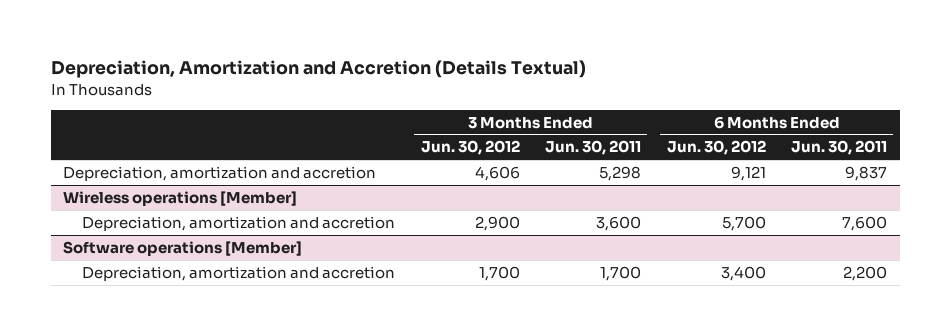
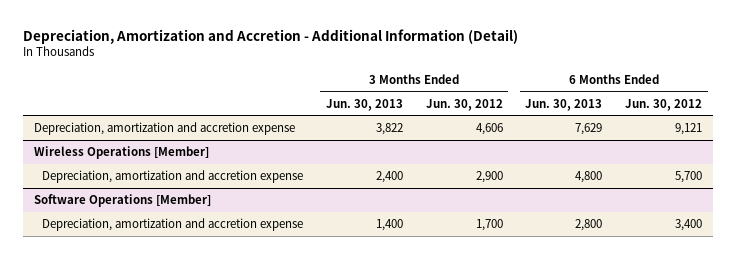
- Depreciation, Amortization and Accretion (Details Textual)
+ Depreciation, Amortization and Accretion - Additional Information (Detail)
- | 3 Months Ended Jun. 30, 2012 | 3 Months Ended Jun. 30, 2011 | 6 Months Ended Jun. 30, 2012 | 6 Months Ended Jun. 30, 2011
+ | 3 Months Ended Jun. 30, 2013 | 3 Months Ended Jun. 30, 2012 | 6 Months Ended Jun. 30, 2013 | 6 Months Ended Jun. 30, 2012
- Depreciation, amortization and accretion | 4,606 | 5,298 | 9,121 | 9,837
- Wireless operations [Member]
- Depreciation, amortization and accretion | 2,900 | 3,600 | 5,700 | 7,600
- Software operations [Member]
- Depreciation, amortization and accretion | 1,700 | 1,700 | 3,400 | 2,200
+ Depreciation, amortization and accretion expense | 3,822 | 4,606 | 7,629 | 9,121
+ Wireless Operations [Member]
+ Depreciation, amortization and accretion expense | 2,400 | 2,900 | 4,800 | 5,700
+ Software Operations [Member]
+ Depreciation, amortization and accretion expense | 1,400 | 1,700 | 2,800 | 3,400

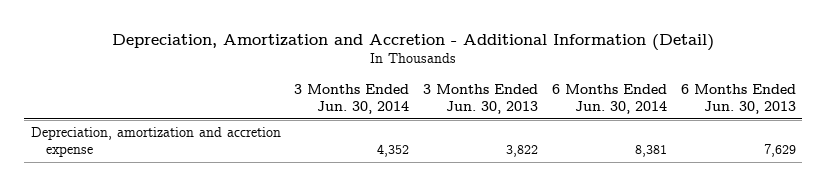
- | 3 Months Ended Jun. 30, 2013 | 3 Months Ended Jun. 30, 2012 | 6 Months Ended Jun. 30, 2013 | 6 Months Ended Jun. 30, 2012
+ | 3 Months Ended Jun. 30, 2014 | 3 Months Ended Jun. 30, 2013 | 6 Months Ended Jun. 30, 2014 | 6 Months Ended Jun. 30, 2013
- Wireless Operations [Member]
- Depreciation, amortization and accretion expense | 2,400 | 2,900 | 4,800 | 5,700
- Software Operations [Member]
- Depreciation, amortization and accretion expense | 1,400 | 1,700 | 2,800 | 3,400

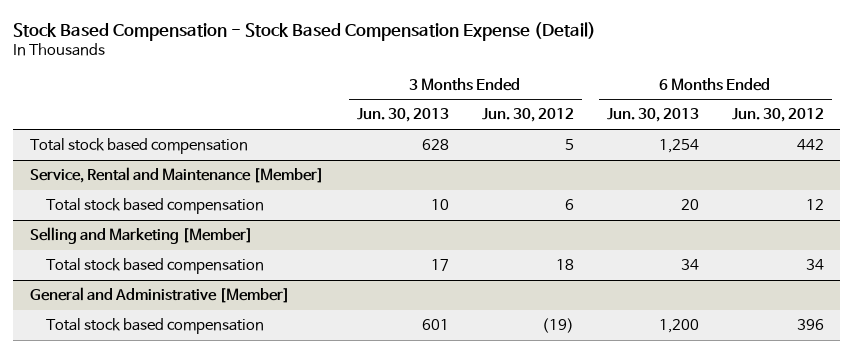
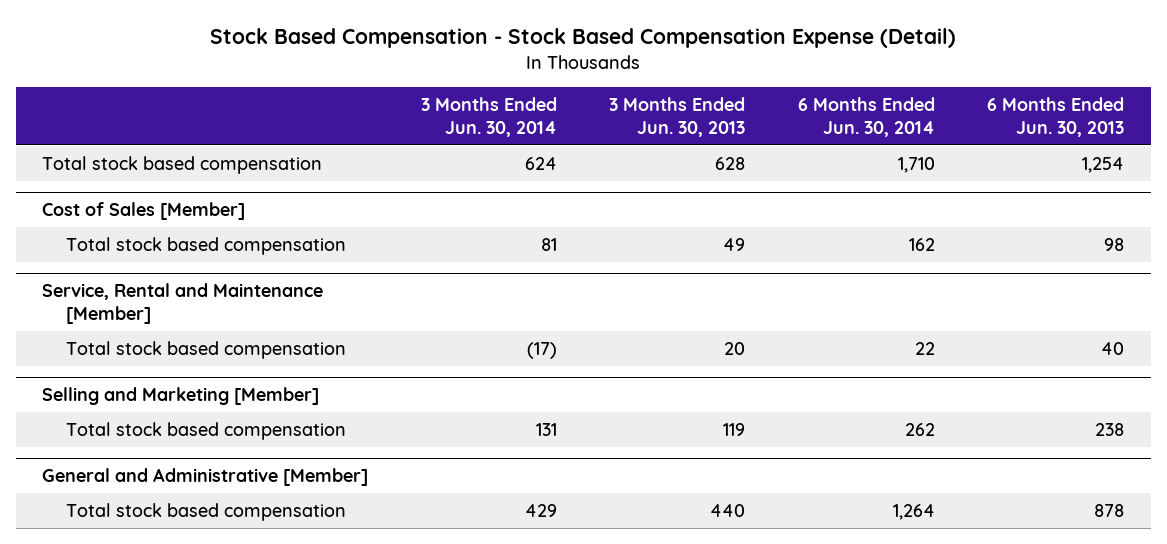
- | 3 Months Ended Jun. 30, 2013 | 3 Months Ended Jun. 30, 2012 | 6 Months Ended Jun. 30, 2013 | 6 Months Ended Jun. 30, 2012
+ | 3 Months Ended Jun. 30, 2014 | 3 Months Ended Jun. 30, 2013 | 6 Months Ended Jun. 30, 2014 | 6 Months Ended Jun. 30, 2013
+ Cost of Sales [Member]
+ Total stock based compensation | 81 | 49 | 162 | 98
@ Service, Rental and Maintenance [Member]
- Total stock based compensation | 10 | 6 | 20 | 12
+ Total stock based compensation | (17) | 20 | 22 | 40
@ Selling and Marketing [Member]
- Total stock based compensation | 17 | 18 | 34 | 34
+ Total stock based compensation | 131 | 119 | 262 | 238
@ General and Administrative [Member]
- Total stock based compensation | 601 | (19) | 1,200 | 396
+ Total stock based compensation | 429 | 440 | 1,264 | 878

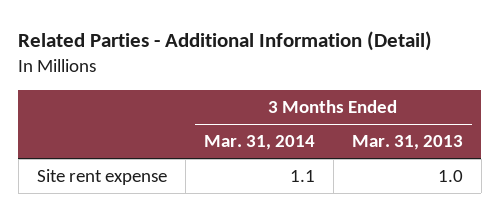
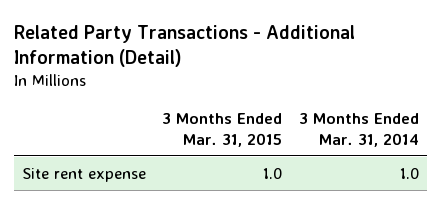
- Related Parties - Additional Information (Detail)
+ Related Party Transactions - Additional Information (Detail)
- | 3 Months Ended Mar. 31, 2014 | 3 Months Ended Mar. 31, 2013
+ | 3 Months Ended Mar. 31, 2015 | 3 Months Ended Mar. 31, 2014
- Site rent expense | 1.1 | 1.0
+ Site rent expense | 1.0 | 1.0

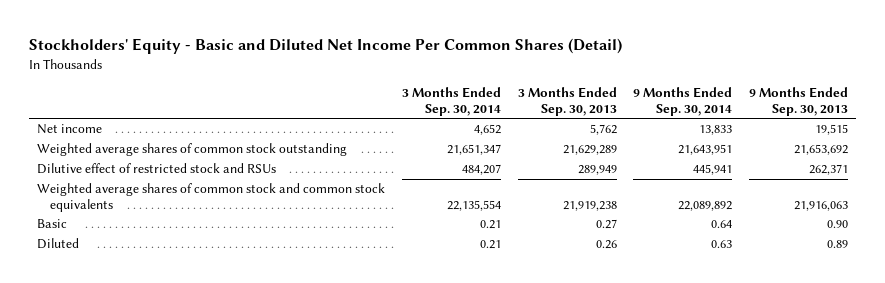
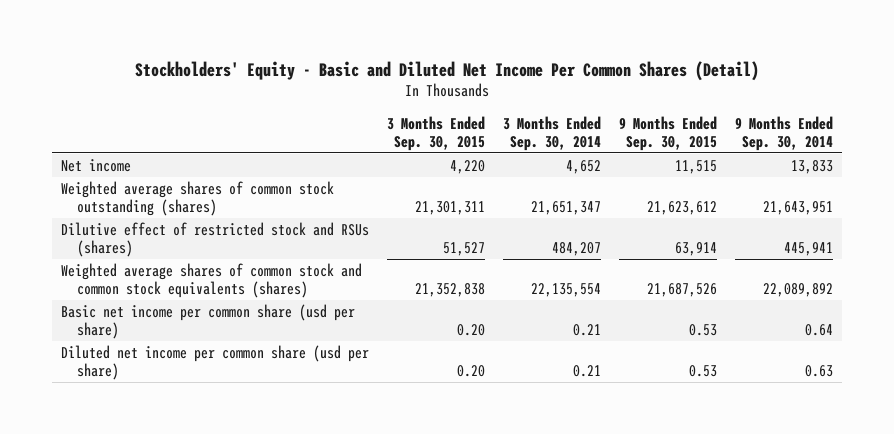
- | 3 Months Ended Sep. 30, 2014 | 3 Months Ended Sep. 30, 2013 | 9 Months Ended Sep. 30, 2014 | 9 Months Ended Sep. 30, 2013
+ | 3 Months Ended Sep. 30, 2015 | 3 Months Ended Sep. 30, 2014 | 9 Months Ended Sep. 30, 2015 | 9 Months Ended Sep. 30, 2014
- Weighted average shares of common stock outstanding | 21,651,347 | 21,629,289 | 21,643,951 | 21,653,692
- Dilutive effect of restricted stock and RSUs | 484,207 | 289,949 | 445,941 | 262,371
- Weighted average shares of common stock and common stock equivalents | 22,135,554 | 21,919,238 | 22,089,892 | 21,916,063
- Basic | 0.21 | 0.27 | 0.64 | 0.90
- Diluted | 0.21 | 0.26 | 0.63 | 0.89
+ Weighted average shares of common stock outstanding (shares) | 21,301,311 | 21,651,347 | 21,623,612 | 21,643,951
+ Dilutive effect of restricted stock and RSUs (shares) | 51,527 | 484,207 | 63,914 | 445,941
+ Weighted average shares of common stock and common stock equivalents (shares) | 21,352,838 | 22,135,554 | 21,687,526 | 22,089,892
+ Basic net income per common share (usd per share) | 0.20 | 0.21 | 0.53 | 0.64
+ Diluted net income per common share (usd per share) | 0.20 | 0.21 | 0.53 | 0.63

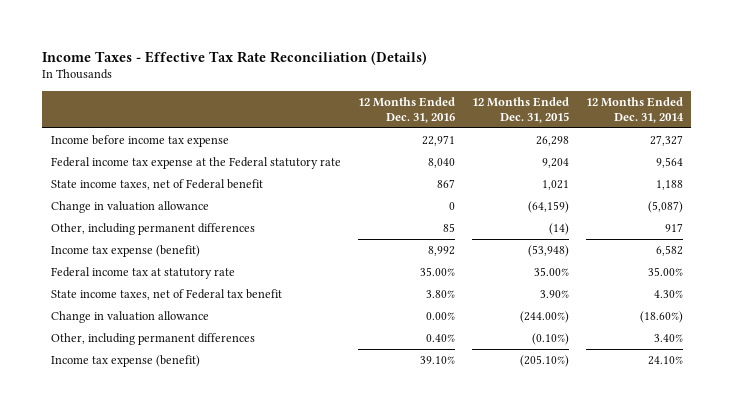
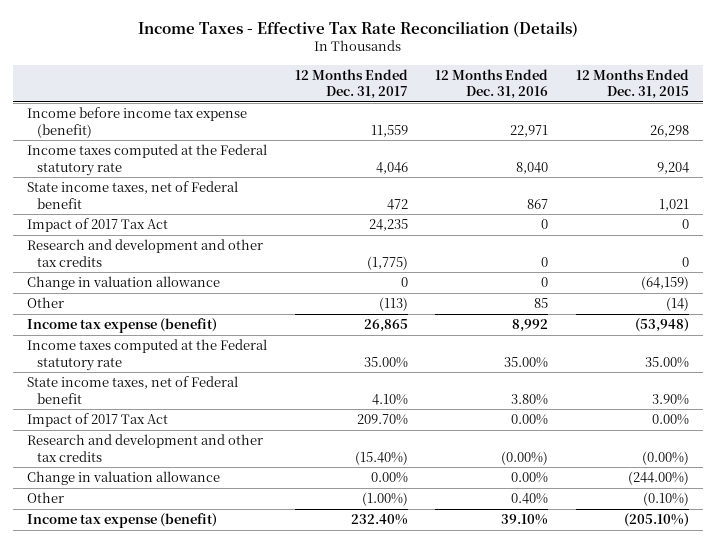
- | 12 Months Ended Dec. 31, 2016 | 12 Months Ended Dec. 31, 2015 | 12 Months Ended Dec. 31, 2014
+ | 12 Months Ended Dec. 31, 2017 | 12 Months Ended Dec. 31, 2016 | 12 Months Ended Dec. 31, 2015
- Income before income tax expense | 22,971 | 26,298 | 27,327
- Federal income tax expense at the Federal statutory rate | 8,040 | 9,204 | 9,564
+ Income before income tax expense (benefit) | 11,559 | 22,971 | 26,298
+ Income taxes computed at the Federal statutory rate | 4,046 | 8,040 | 9,204
+ Impact of 2017 Tax Act | 24,235 | 0 | 0
+ Research and development and other tax credits | (1,775) | 0 | 0
- Other, including permanent differences | 85 | (14) | 917
+ Other | (113) | 85 | (14)
- Federal income tax at statutory rate | 35.00% | 35.00% | 35.00%
- State income taxes, net of Federal tax benefit | 3.80% | 3.90% | 4.30%
+ Income taxes computed at the Federal statutory rate | 35.00% | 35.00% | 35.00%
+ State income taxes, net of Federal benefit | 4.10% | 3.80% | 3.90%
+ Impact of 2017 Tax Act | 209.70% | 0.00% | 0.00%
+ Research and development and other tax credits | (15.40%) | (0.00%) | (0.00%)
- Other, including permanent differences | 0.40% | (0.10%) | 3.40%
+ Other | (1.00%) | 0.40% | (0.10%)

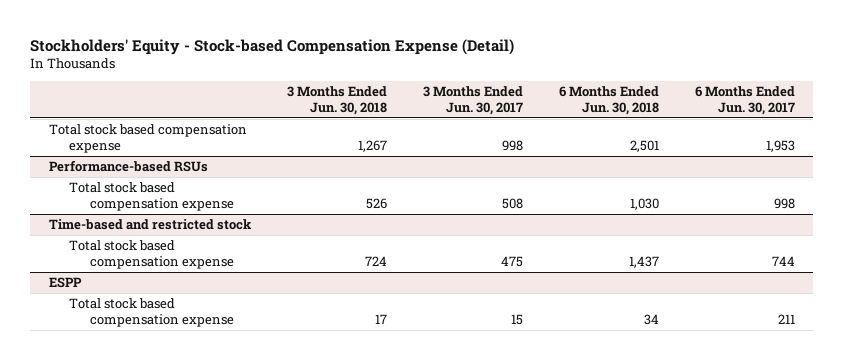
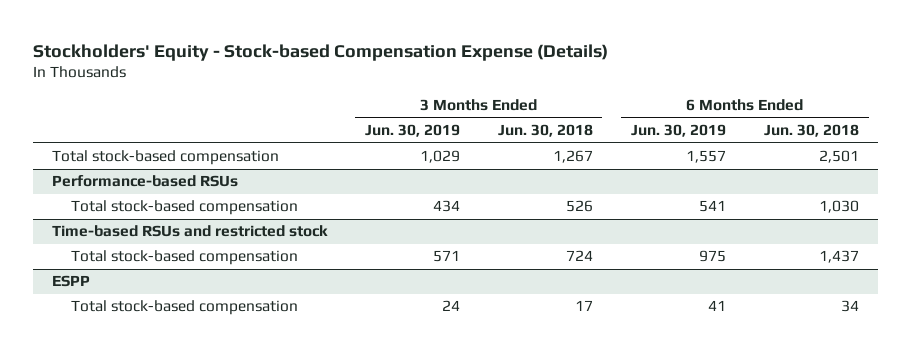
- Stockholders' Equity - Stock-based Compensation Expense (Detail)
+ Stockholders' Equity - Stock-based Compensation Expense (Details)
- | 3 Months Ended Jun. 30, 2018 | 3 Months Ended Jun. 30, 2017 | 6 Months Ended Jun. 30, 2018 | 6 Months Ended Jun. 30, 2017
+ | 3 Months Ended Jun. 30, 2019 | 3 Months Ended Jun. 30, 2018 | 6 Months Ended Jun. 30, 2019 | 6 Months Ended Jun. 30, 2018
- Total stock based compensation expense | 1,267 | 998 | 2,501 | 1,953
+ Total stock-based compensation | 1,029 | 1,267 | 1,557 | 2,501
@ Performance-based RSUs
- Total stock based compensation expense | 526 | 508 | 1,030 | 998
- Time-based and restricted stock
- Total stock based compensation expense | 724 | 475 | 1,437 | 744
@ Performance-based RSUs
+ Total stock-based compensation | 434 | 526 | 541 | 1,030
+ Time-based RSUs and restricted stock
+ Total stock-based compensation | 571 | 724 | 975 | 1,437
@ ESPP
- Total stock based compensation expense | 17 | 15 | 34 | 211
+ Total stock-based compensation | 24 | 17 | 41 | 34

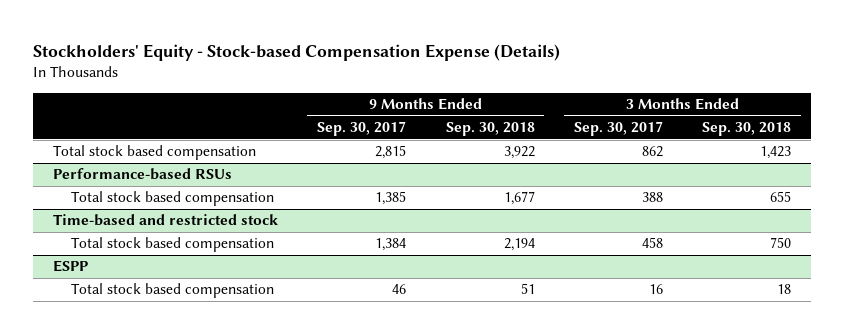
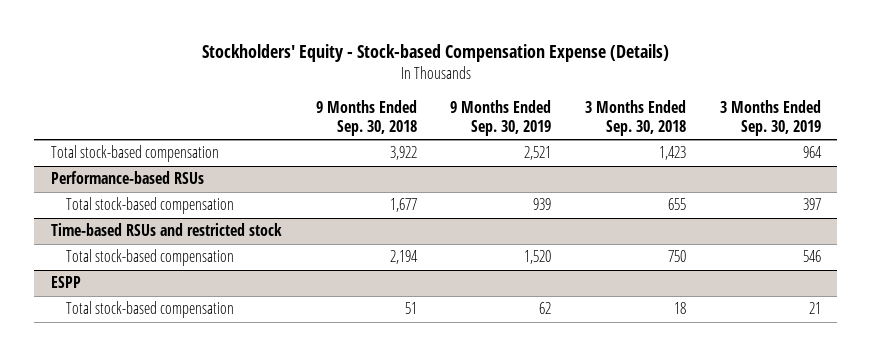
- | 9 Months Ended Sep. 30, 2017 | 9 Months Ended Sep. 30, 2018 | 3 Months Ended Sep. 30, 2017 | 3 Months Ended Sep. 30, 2018
+ | 9 Months Ended Sep. 30, 2018 | 9 Months Ended Sep. 30, 2019 | 3 Months Ended Sep. 30, 2018 | 3 Months Ended Sep. 30, 2019
- Total stock based compensation | 2,815 | 3,922 | 862 | 1,423
+ Total stock-based compensation | 3,922 | 2,521 | 1,423 | 964
@ Performance-based RSUs
- Total stock based compensation | 1,385 | 1,677 | 388 | 655
- Time-based and restricted stock
- Total stock based compensation | 1,384 | 2,194 | 458 | 750
@ Performance-based RSUs
+ Total stock-based compensation | 1,677 | 939 | 655 | 397
+ Time-based RSUs and restricted stock
+ Total stock-based compensation | 2,194 | 1,520 | 750 | 546
@ ESPP
- Total stock based compensation | 46 | 51 | 16 | 18
+ Total stock-based compensation | 51 | 62 | 18 | 21

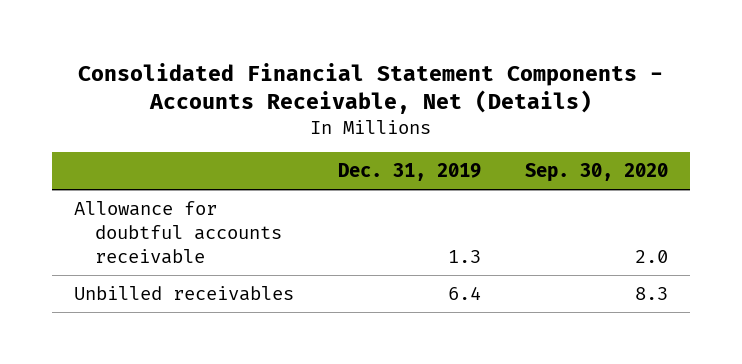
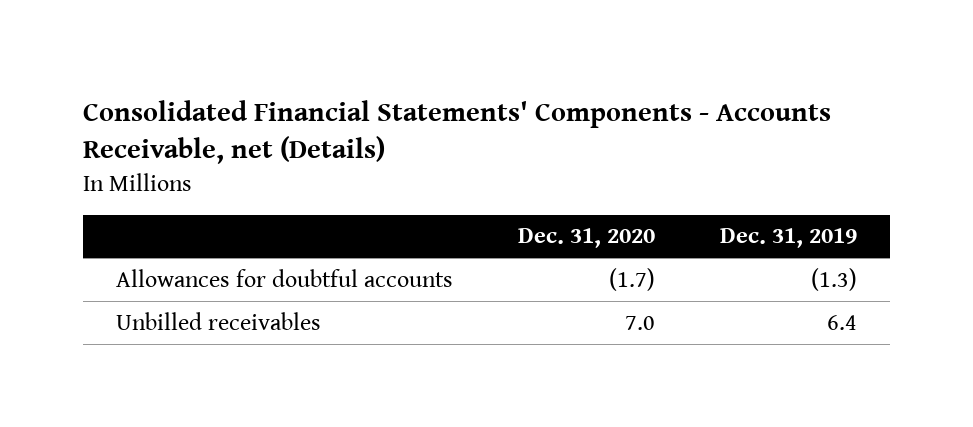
- Consolidated Financial Statement Components - Accounts Receivable, Net (Details)
+ Consolidated Financial Statements' Components - Accounts Receivable, net (Details)
- | Dec. 31, 2019 | Sep. 30, 2020
+ | Dec. 31, 2020 | Dec. 31, 2019
- Allowance for doubtful accounts receivable | 1.3 | 2.0
+ Allowances for doubtful accounts | (1.7) | (1.3)

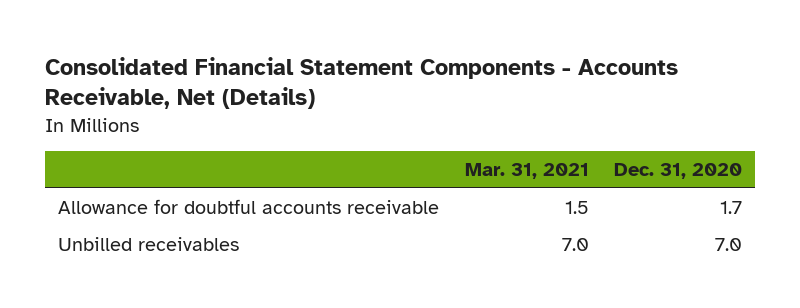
- Consolidated Financial Statements' Components - Accounts Receivable, net (Details)
+ Consolidated Financial Statement Components - Accounts Receivable, Net (Details)
- | Dec. 31, 2020 | Dec. 31, 2019
+ | Mar. 31, 2021 | Dec. 31, 2020
- Allowances for doubtful accounts | (1.7) | (1.3)
+ Allowance for doubtful accounts receivable | 1.5 | 1.7

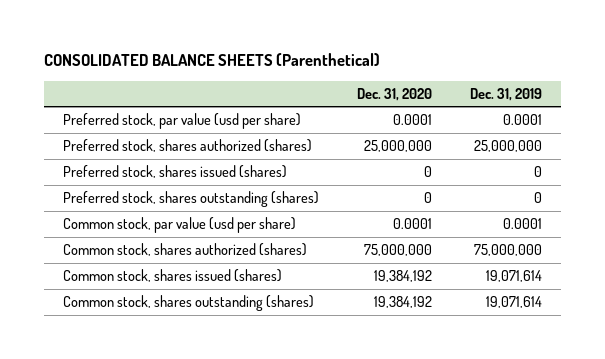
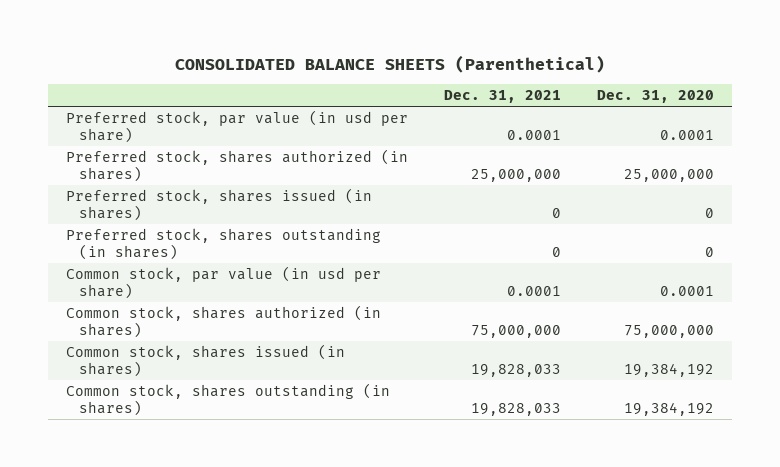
- | Dec. 31, 2020 | Dec. 31, 2019
+ | Dec. 31, 2021 | Dec. 31, 2020
- Preferred stock, par value (usd per share) | 0.0001 | 0.0001
- Preferred stock, shares authorized (shares) | 25,000,000 | 25,000,000
- Preferred stock, shares issued (shares) | 0 | 0
- Preferred stock, shares outstanding (shares) | 0 | 0
- Common stock, par value (usd per share) | 0.0001 | 0.0001
- Common stock, shares authorized (shares) | 75,000,000 | 75,000,000
- Common stock, shares issued (shares) | 19,384,192 | 19,071,614
- Common stock, shares outstanding (shares) | 19,384,192 | 19,071,614
+ Preferred stock, par value (in usd per share) | 0.0001 | 0.0001
+ Preferred stock, shares authorized (in shares) | 25,000,000 | 25,000,000
+ Preferred stock, shares issued (in shares) | 0 | 0
+ Preferred stock, shares outstanding (in shares) | 0 | 0
+ Common stock, par value (in usd per share) | 0.0001 | 0.0001
+ Common stock, shares authorized (in shares) | 75,000,000 | 75,000,000
+ Common stock, shares issued (in shares) | 19,828,033 | 19,384,192
+ Common stock, shares outstanding (in shares) | 19,828,033 | 19,384,192

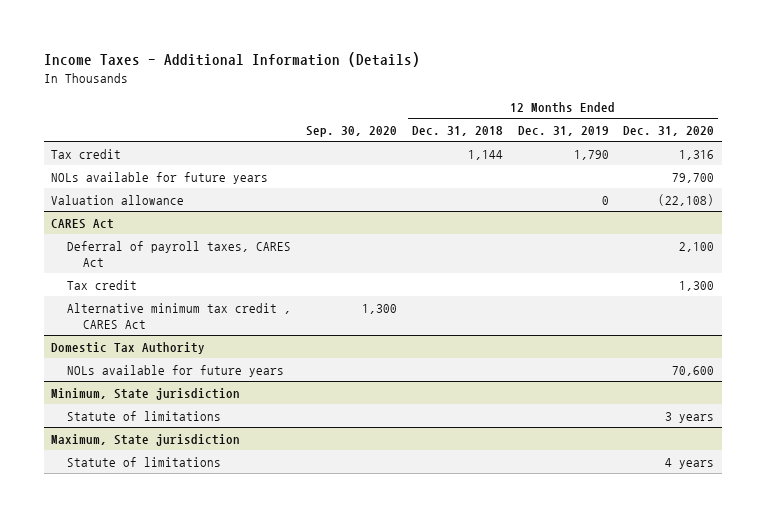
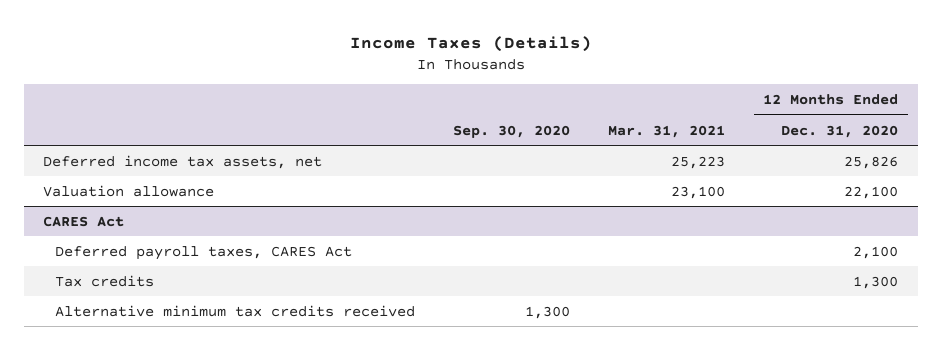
- Income Taxes - Additional Information (Details)
+ Income Taxes (Details)
- | Sep. 30, 2020 | 12 Months Ended Dec. 31, 2018 | 12 Months Ended Dec. 31, 2019 | 12 Months Ended Dec. 31, 2020
+ | Sep. 30, 2020 | Mar. 31, 2021 | 12 Months Ended Dec. 31, 2020
- Tax credit | | 1,144 | 1,790 | 1,316
- NOLs available for future years | | | | 79,700
- Valuation allowance | | | 0 | (22,108)
+ Deferred income tax assets, net | | 25,223 | 25,826
+ Valuation allowance | | 23,100 | 22,100
@ CARES Act
- Deferral of payroll taxes, CARES Act | | | | 2,100
- Tax credit | | | | 1,300
- Alternative minimum tax credit , CARES Act | 1,300 | | |
- Domestic Tax Authority
- NOLs available for future years | | | | 70,600
- Minimum, State jurisdiction
- Statute of limitations | | | | 3 years
- Maximum, State jurisdiction
- Statute of limitations | | | | 4 years
@ CARES Act
+ Deferred payroll taxes, CARES Act | | | 2,100
+ Tax credits | | | 1,300
+ Alternative minimum tax credits received | 1,300 | |

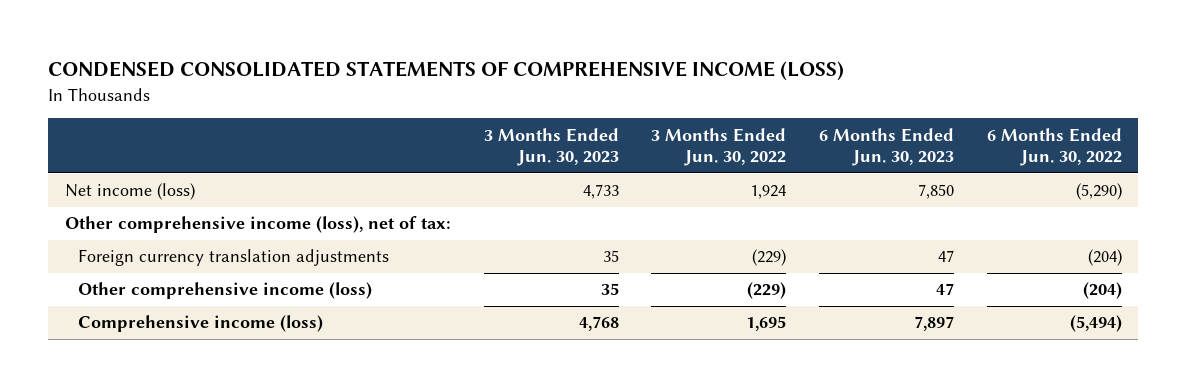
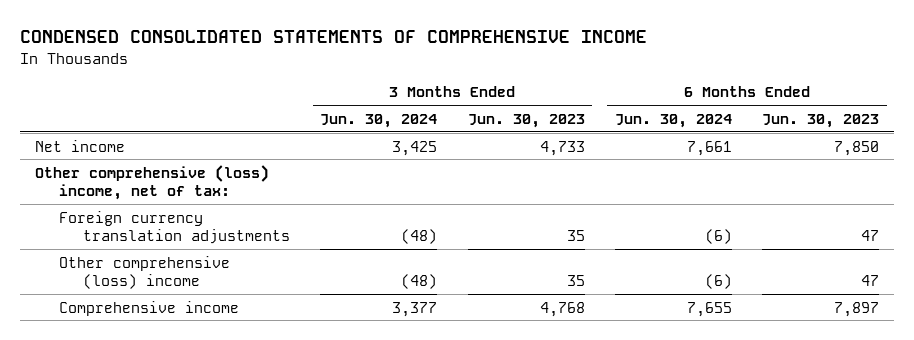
- CONDENSED CONSOLIDATED STATEMENTS OF COMPREHENSIVE INCOME (LOSS)
+ CONDENSED CONSOLIDATED STATEMENTS OF COMPREHENSIVE INCOME
- | 3 Months Ended Jun. 30, 2023 | 3 Months Ended Jun. 30, 2022 | 6 Months Ended Jun. 30, 2023 | 6 Months Ended Jun. 30, 2022
+ | 3 Months Ended Jun. 30, 2024 | 3 Months Ended Jun. 30, 2023 | 6 Months Ended Jun. 30, 2024 | 6 Months Ended Jun. 30, 2023
- Net income (loss) | 4,733 | 1,924 | 7,850 | (5,290)
- Other comprehensive income (loss), net of tax:
+ Net income | 3,425 | 4,733 | 7,661 | 7,850
+ Other comprehensive (loss) income, net of tax:
- Other comprehensive income (loss) | 35 | (229) | 47 | (204)
- Comprehensive income (loss) | 4,768 | 1,695 | 7,897 | (5,494)
+ Other comprehensive (loss) income | (48) | 35 | (6) | 47
+ Comprehensive income | 3,377 | 4,768 | 7,655 | 7,897

